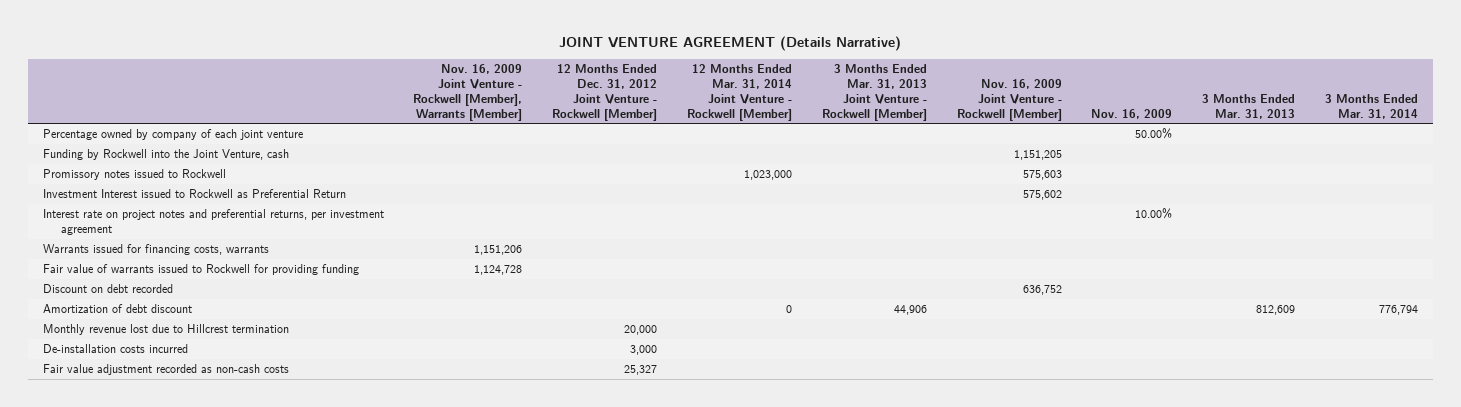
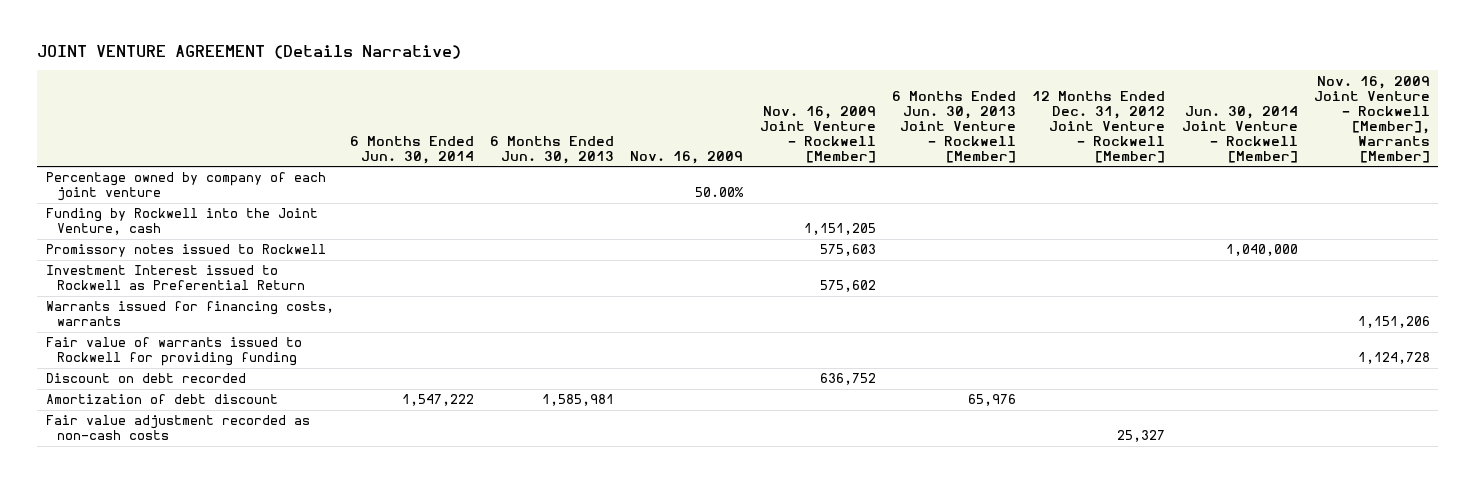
- | Nov. 16, 2009 Joint Venture - Rockwell [Member], Warrants [Member] | 12 Months Ended Dec. 31, 2012 Joint Venture - Rockwell [Member] | 12 Months Ended Mar. 31, 2014 Joint Venture - Rockwell [Member] | 3 Months Ended Mar. 31, 2013 Joint Venture - Rockwell [Member] | Nov. 16, 2009 Joint Venture - Rockwell [Member] | Nov. 16, 2009 | 3 Months Ended Mar. 31, 2013 | 3 Months Ended Mar. 31, 2014
+ | 6 Months Ended Jun. 30, 2014 | 6 Months Ended Jun. 30, 2013 | Nov. 16, 2009 | Nov. 16, 2009 Joint Venture - Rockwell [Member] | 6 Months Ended Jun. 30, 2013 Joint Venture - Rockwell [Member] | 12 Months Ended Dec. 31, 2012 Joint Venture - Rockwell [Member] | Jun. 30, 2014 Joint Venture - Rockwell [Member] | Nov. 16, 2009 Joint Venture - Rockwell [Member], Warrants [Member]
- Interest rate on project notes and preferential returns, per investment agreement | | | | | | 10.00% | |
- Monthly revenue lost due to Hillcrest termination | | 20,000 | | | | | |
- De-installation costs incurred | | 3,000 | | | | | |

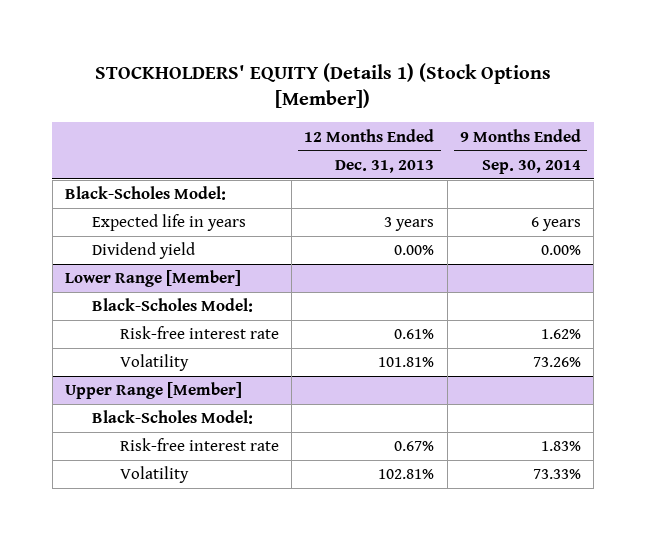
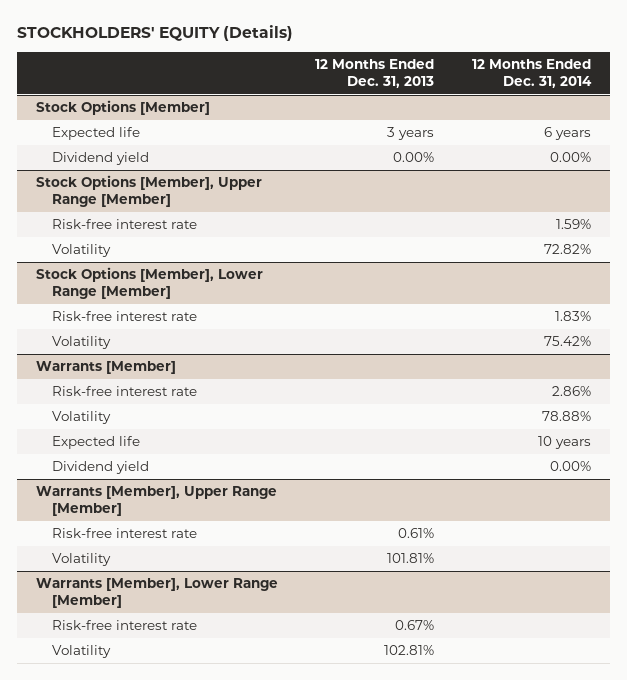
- STOCKHOLDERS' EQUITY (Details 1) (Stock Options [Member])
+ STOCKHOLDERS' EQUITY (Details)
- | 12 Months Ended Dec. 31, 2013 | 9 Months Ended Sep. 30, 2014
+ | 12 Months Ended Dec. 31, 2013 | 12 Months Ended Dec. 31, 2014
- Black-Scholes Model:
- Expected life in years | 3 years | 6 years
- Dividend yield | 0.00% | 0.00%
- Lower Range [Member]
- Black-Scholes Model:
+ Stock Options [Member]
+ Expected life | 3 years | 6 years
+ Dividend yield | 0.00% | 0.00%
+ Stock Options [Member], Upper Range [Member]
+ Risk-free interest rate | | 1.59%
+ Volatility | | 72.82%
+ Stock Options [Member], Lower Range [Member]
+ Risk-free interest rate | | 1.83%
+ Volatility | | 75.42%
+ Warrants [Member]
+ Risk-free interest rate | | 2.86%
+ Volatility | | 78.88%
+ Expected life | | 10 years
+ Dividend yield | | 0.00%
+ Warrants [Member], Upper Range [Member]
- Upper Range [Member]
- Black-Scholes Model:
+ Warrants [Member], Lower Range [Member]

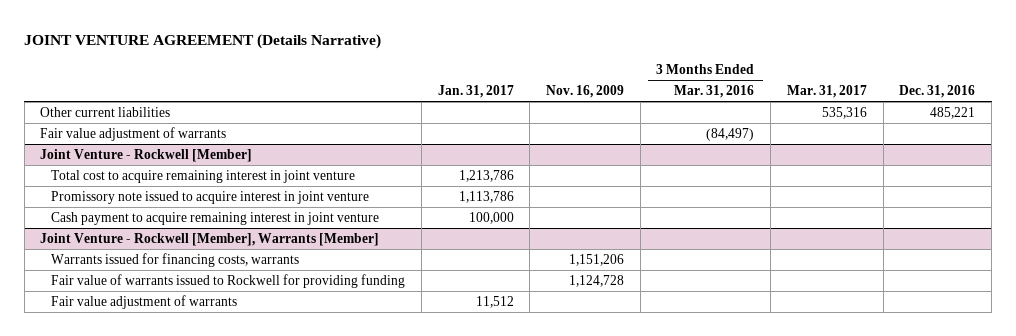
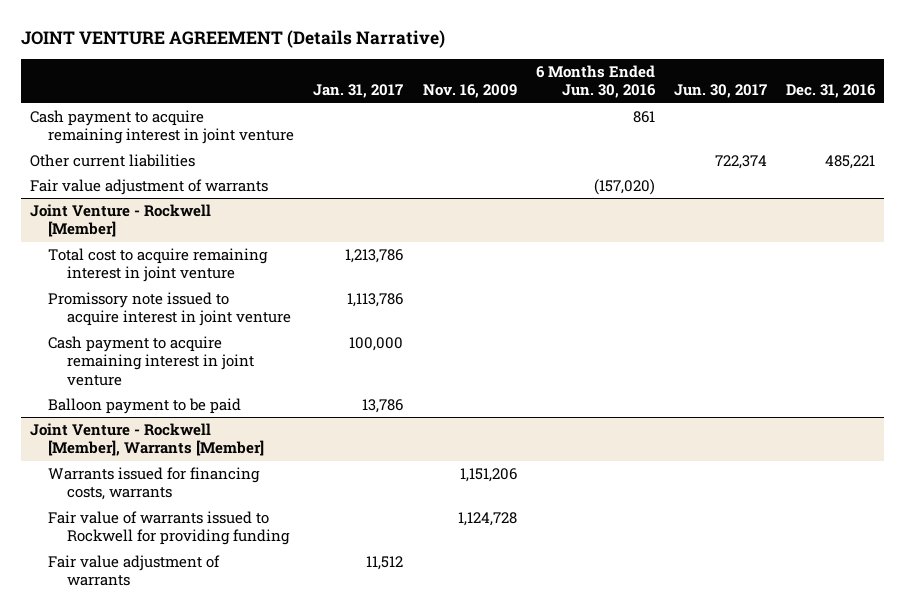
- | Jan. 31, 2017 | Nov. 16, 2009 | 3 Months Ended Mar. 31, 2016 | Mar. 31, 2017 | Dec. 31, 2016
+ | Jan. 31, 2017 | Nov. 16, 2009 | 6 Months Ended Jun. 30, 2016 | Jun. 30, 2017 | Dec. 31, 2016
+ Cash payment to acquire remaining interest in joint venture | | | 861 | |
@ Joint Venture - Rockwell [Member]
+ Balloon payment to be paid | 13,786 | | | |

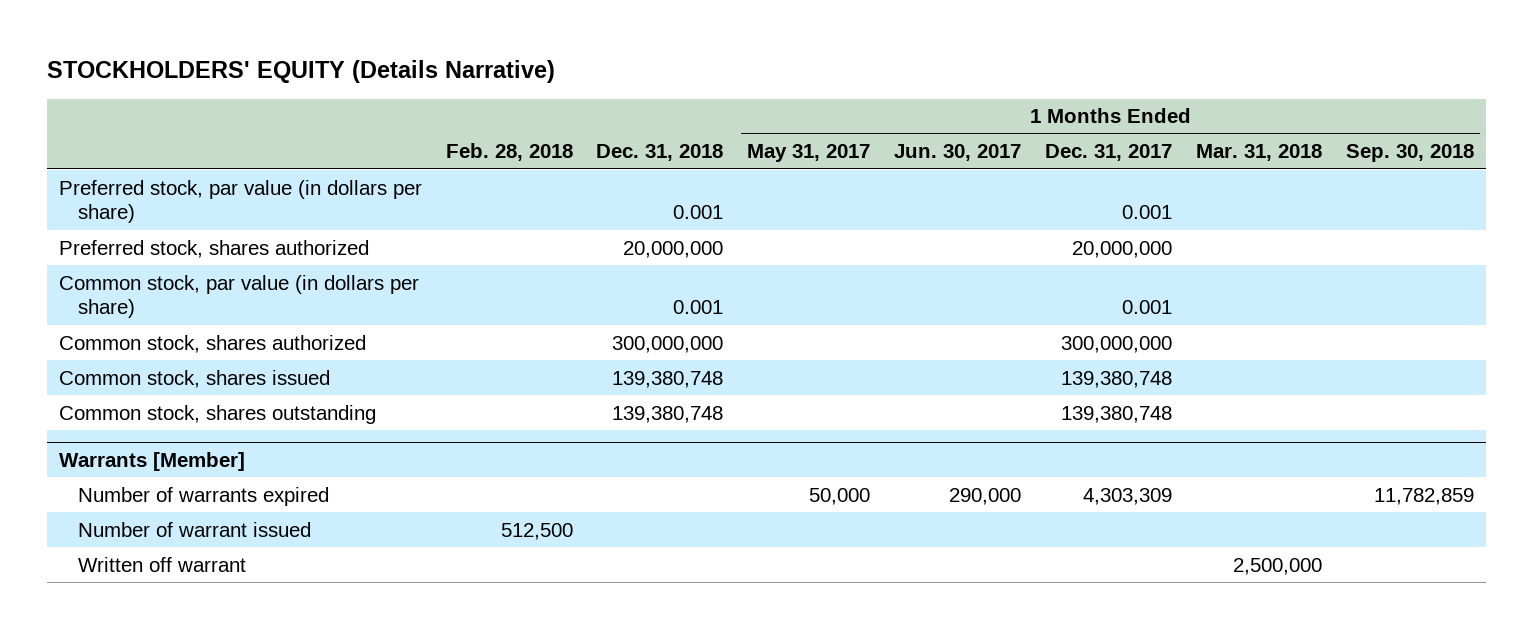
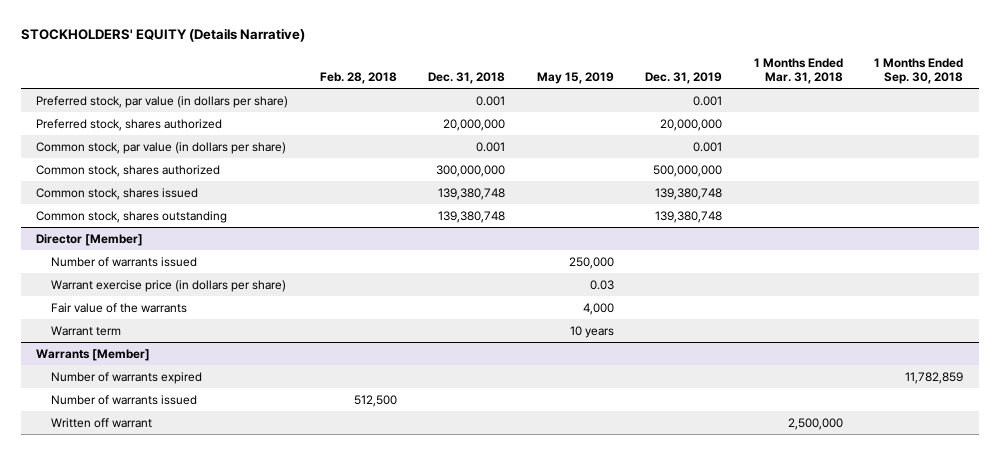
- | Feb. 28, 2018 | Dec. 31, 2018 | 1 Months Ended May 31, 2017 | 1 Months Ended Jun. 30, 2017 | 1 Months Ended Dec. 31, 2017 | 1 Months Ended Mar. 31, 2018 | 1 Months Ended Sep. 30, 2018
+ | Feb. 28, 2018 | Dec. 31, 2018 | May 15, 2019 | Dec. 31, 2019 | 1 Months Ended Mar. 31, 2018 | 1 Months Ended Sep. 30, 2018
+ Director [Member]
+ Number of warrants issued | | | 250,000 | | |
+ Warrant exercise price (in dollars per share) | | | 0.03 | | |
+ Fair value of the warrants | | | 4,000 | | |
+ Warrant term | | | 10 years | | |
@ Warrants [Member]
- Number of warrant issued | 512,500 | | | | | |
+ Number of warrants issued | 512,500 | | | | |

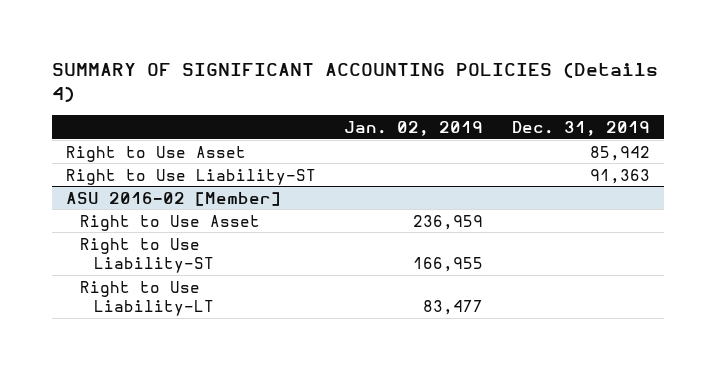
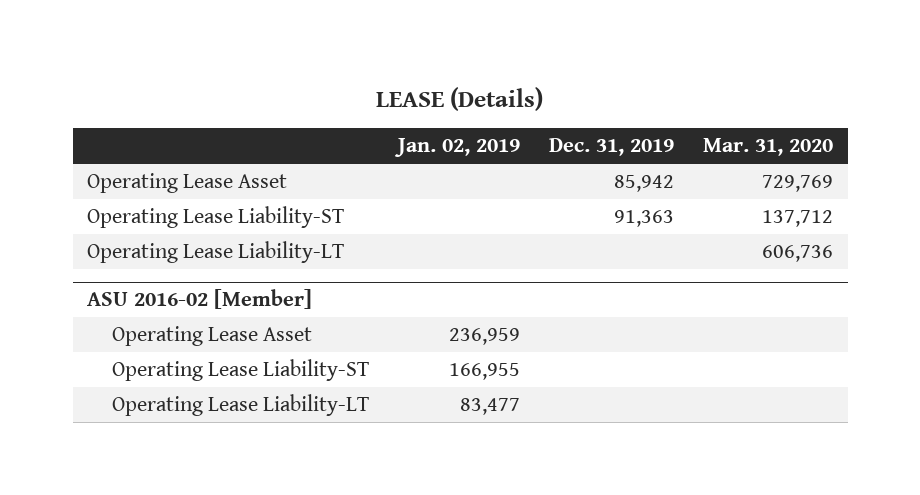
- SUMMARY OF SIGNIFICANT ACCOUNTING POLICIES (Details 4)
+ LEASE (Details)
- | Jan. 02, 2019 | Dec. 31, 2019
+ | Jan. 02, 2019 | Dec. 31, 2019 | Mar. 31, 2020
- Right to Use Asset | | 85,942
- Right to Use Liability-ST | | 91,363
+ Operating Lease Asset | | 85,942 | 729,769
+ Operating Lease Liability-ST | | 91,363 | 137,712
+ Operating Lease Liability-LT | | | 606,736
@ ASU 2016-02 [Member]
- Right to Use Asset | 236,959 |
- Right to Use Liability-ST | 166,955 |
- Right to Use Liability-LT | 83,477 |
+ Operating Lease Asset | 236,959 | |
+ Operating Lease Liability-ST | 166,955 | |
+ Operating Lease Liability-LT | 83,477 | |

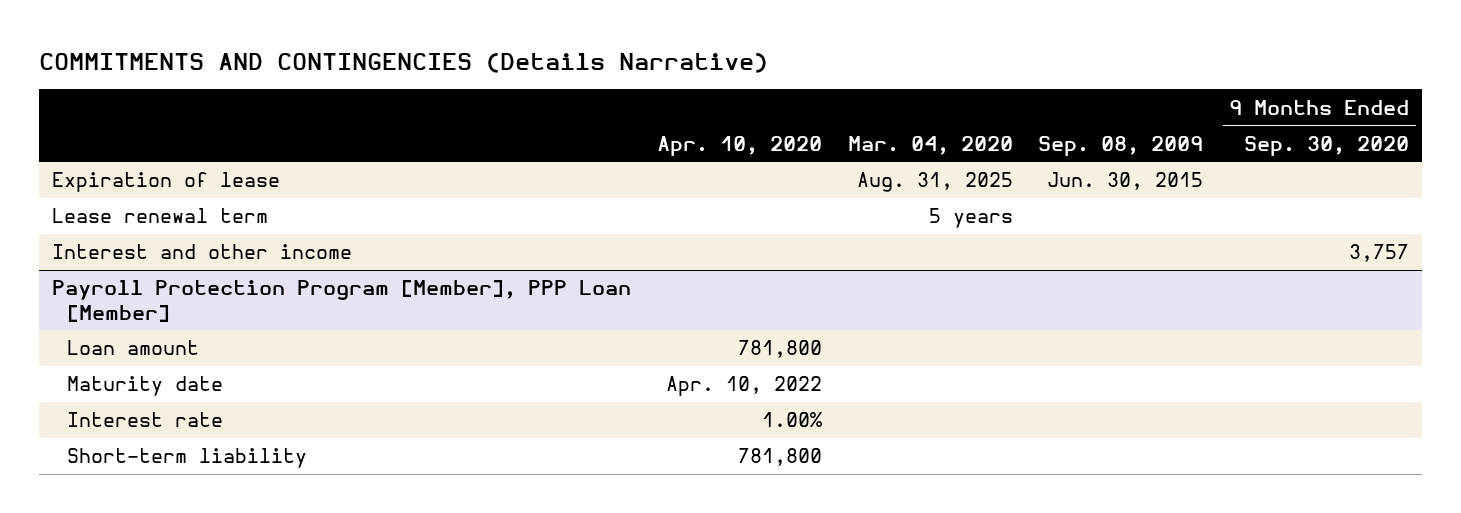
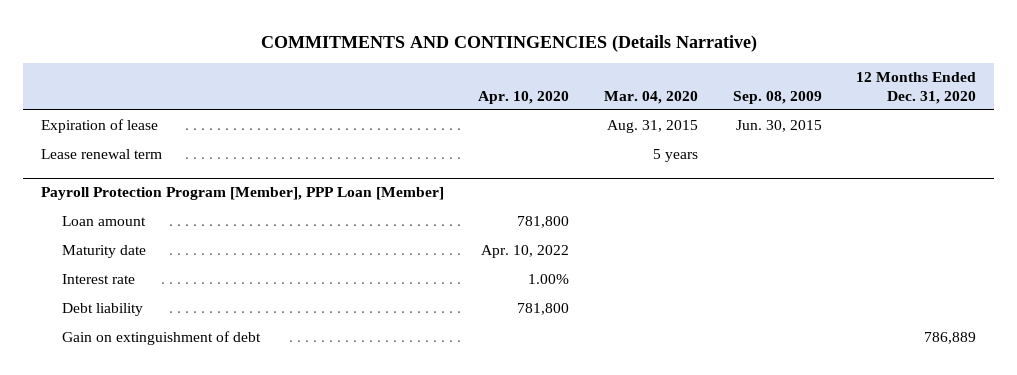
- | Apr. 10, 2020 | Mar. 04, 2020 | Sep. 08, 2009 | 9 Months Ended Sep. 30, 2020
+ | Apr. 10, 2020 | Mar. 04, 2020 | Sep. 08, 2009 | 12 Months Ended Dec. 31, 2020
- Expiration of lease | | Aug. 31, 2025 | Jun. 30, 2015 |
+ Expiration of lease | | Aug. 31, 2015 | Jun. 30, 2015 |
- Interest and other income | | | | 3,757
@ Payroll Protection Program [Member], PPP Loan [Member]
- Short-term liability | 781,800 | | |
+ Debt liability | 781,800 | | |
+ Gain on extinguishment of debt | | | | 786,889

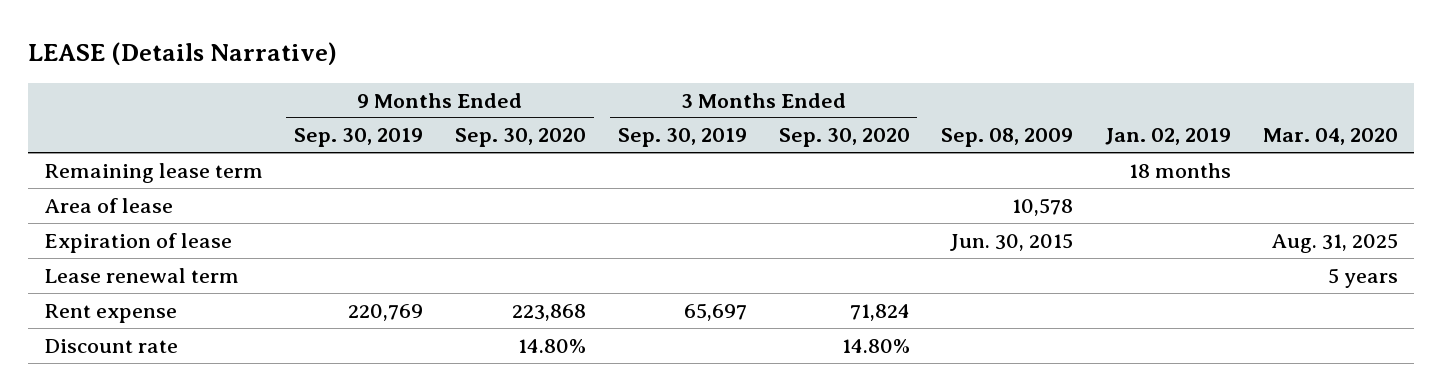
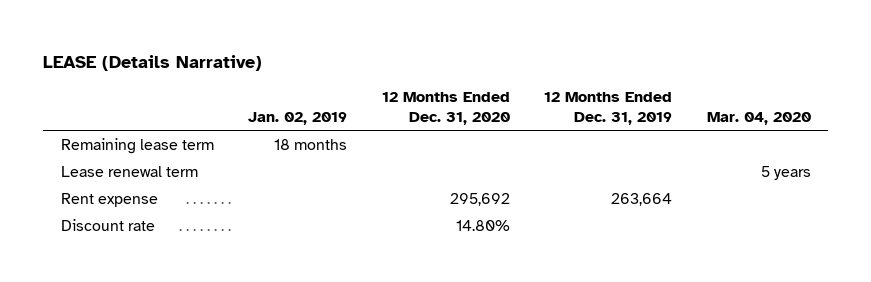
- | 9 Months Ended Sep. 30, 2019 | 9 Months Ended Sep. 30, 2020 | 3 Months Ended Sep. 30, 2019 | 3 Months Ended Sep. 30, 2020 | Sep. 08, 2009 | Jan. 02, 2019 | Mar. 04, 2020
+ | Jan. 02, 2019 | 12 Months Ended Dec. 31, 2020 | 12 Months Ended Dec. 31, 2019 | Mar. 04, 2020
- Area of lease | | | | | 10,578 | |
- Expiration of lease | | | | | Jun. 30, 2015 | | Aug. 31, 2025

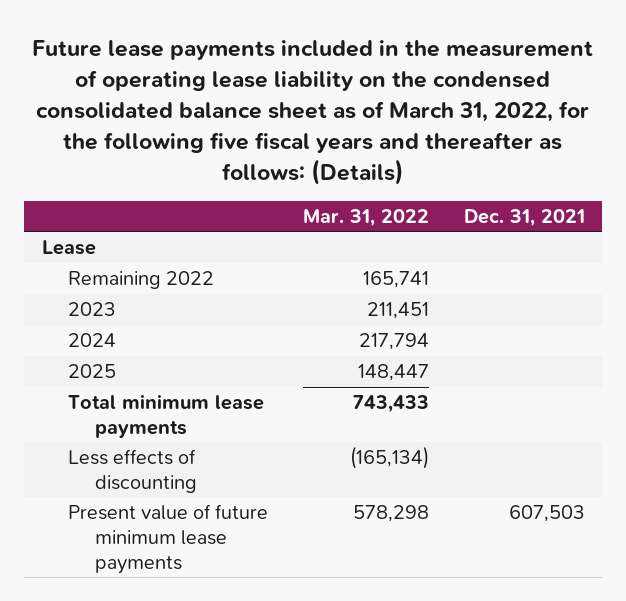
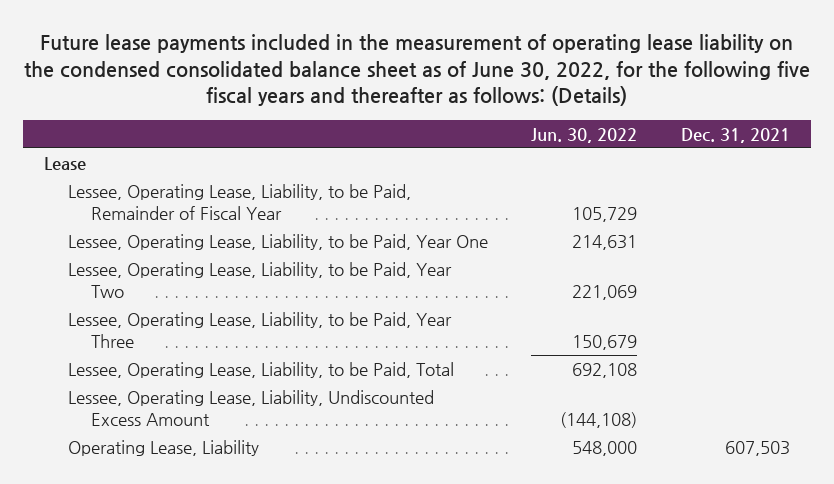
- Future lease payments included in the measurement of operating lease liability on the condensed consolidated balance sheet as of March 31, 2022, for the following five fiscal years and thereafter as follows: (Details)
+ Future lease payments included in the measurement of operating lease liability on the condensed consolidated balance sheet as of June 30, 2022, for the following five fiscal years and thereafter as follows: (Details)
- | Mar. 31, 2022 | Dec. 31, 2021
+ | Jun. 30, 2022 | Dec. 31, 2021
- Remaining 2022 | 165,741 |
- 2023 | 211,451 |
- 2024 | 217,794 |
- 2025 | 148,447 |
- Total minimum lease payments | 743,433 |
- Less effects of discounting | (165,134) |
- Present value of future minimum lease payments | 578,298 | 607,503
+ Lessee, Operating Lease, Liability, to be Paid, Remainder of Fiscal Year | 105,729 |
+ Lessee, Operating Lease, Liability, to be Paid, Year One | 214,631 |
+ Lessee, Operating Lease, Liability, to be Paid, Year Two | 221,069 |
+ Lessee, Operating Lease, Liability, to be Paid, Year Three | 150,679 |
+ Lessee, Operating Lease, Liability, to be Paid, Total | 692,108 |
+ Lessee, Operating Lease, Liability, Undiscounted Excess Amount | (144,108) |
+ Operating Lease, Liability | 548,000 | 607,503

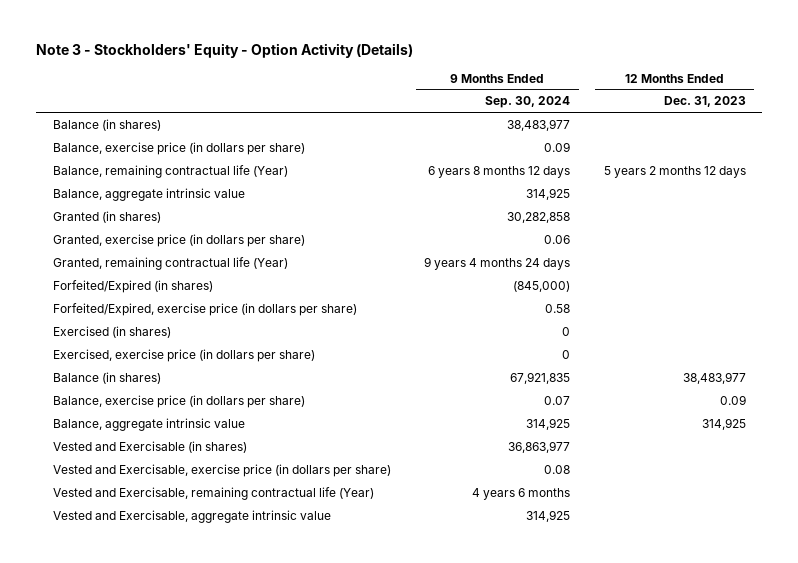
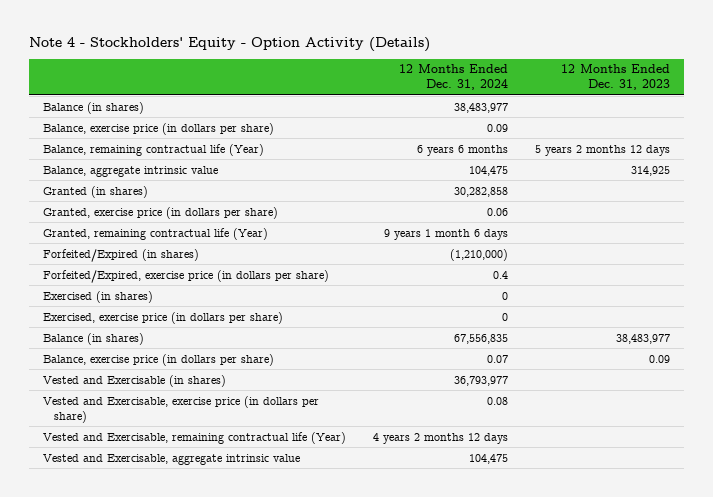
- Note 3 - Stockholders' Equity - Option Activity (Details)
+ Note 4 - Stockholders' Equity - Option Activity (Details)
- | 9 Months Ended Sep. 30, 2024 | 12 Months Ended Dec. 31, 2023
+ | 12 Months Ended Dec. 31, 2024 | 12 Months Ended Dec. 31, 2023
- Balance, aggregate intrinsic value | 314,925 |
moved up: Balance, aggregate intrinsic value | 104,475 | 314,925

